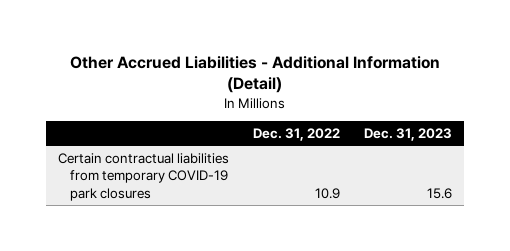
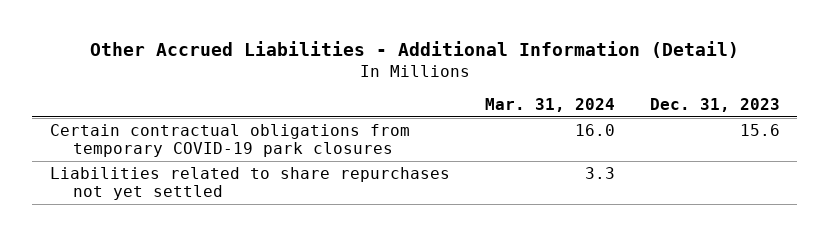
- | Dec. 31, 2022 | Dec. 31, 2023
+ | Mar. 31, 2024 | Dec. 31, 2023
- Certain contractual liabilities from temporary COVID-19 park closures | 10.9 | 15.6
+ Certain contractual obligations from temporary COVID-19 park closures | 16.0 | 15.6
+ Liabilities related to share repurchases not yet settled | 3.3 |

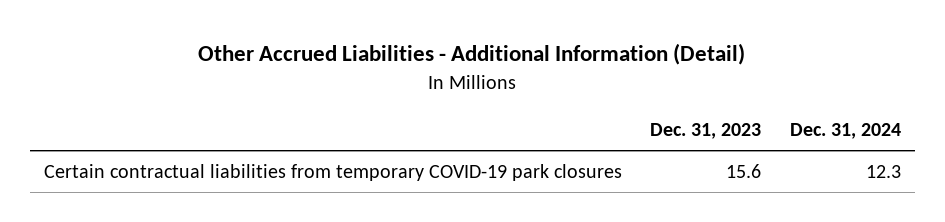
- | Mar. 31, 2024 | Dec. 31, 2023
+ | Dec. 31, 2023 | Dec. 31, 2024
- Certain contractual obligations from temporary COVID-19 park closures | 16.0 | 15.6
- Liabilities related to share repurchases not yet settled | 3.3 |
+ Certain contractual liabilities from temporary COVID-19 park closures | 15.6 | 12.3

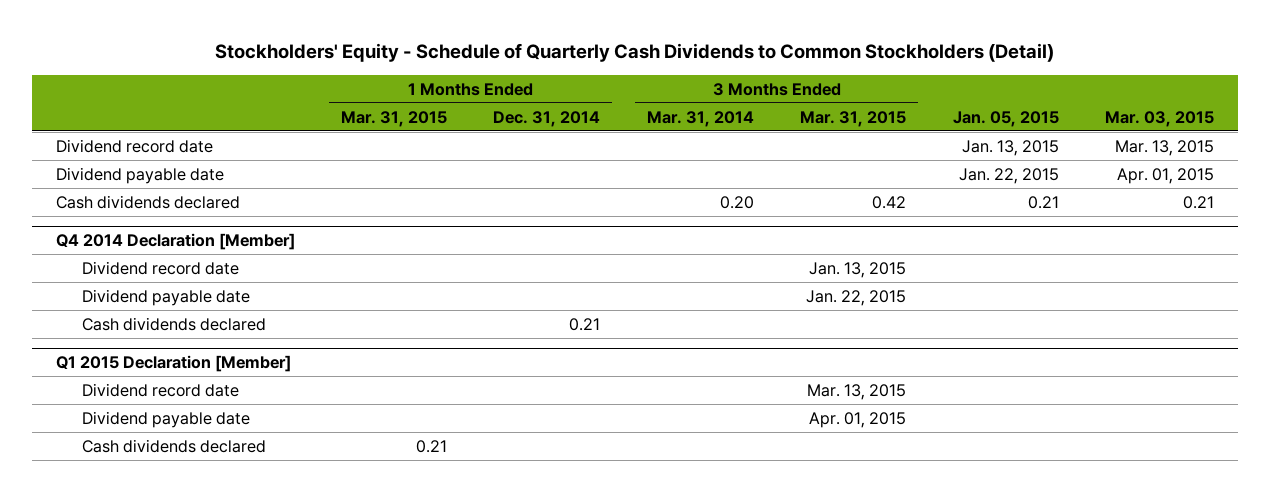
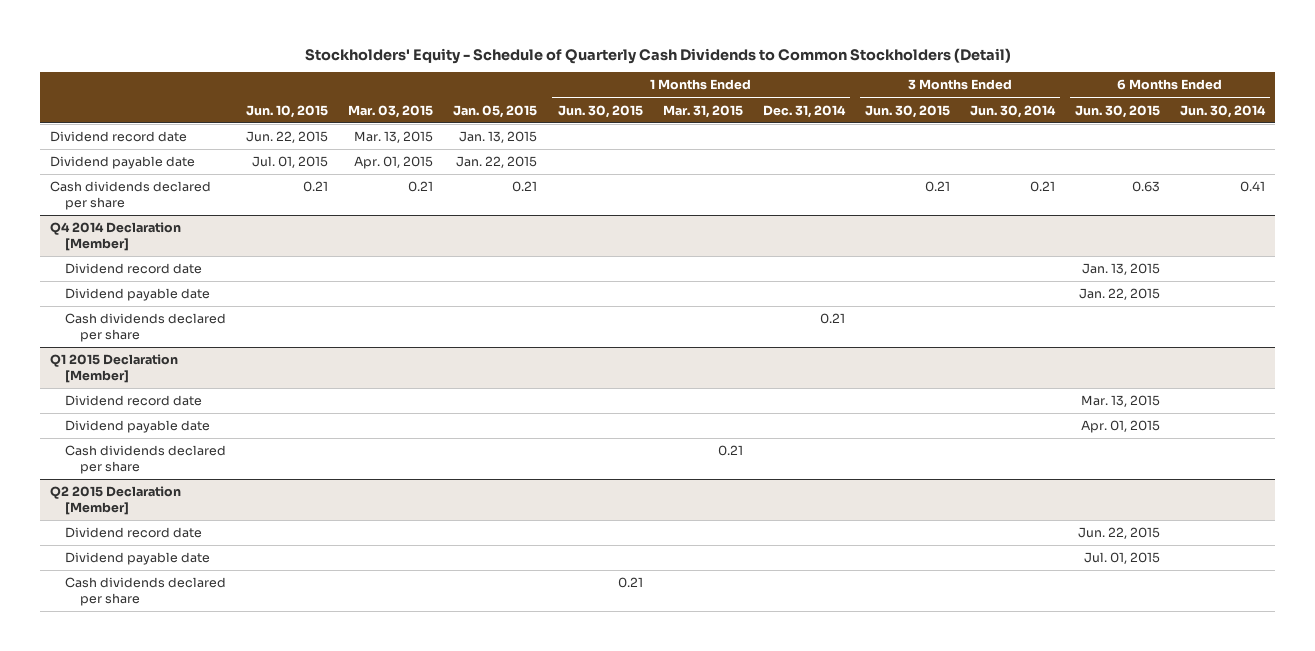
- | 1 Months Ended Mar. 31, 2015 | 1 Months Ended Dec. 31, 2014 | 3 Months Ended Mar. 31, 2014 | 3 Months Ended Mar. 31, 2015 | Jan. 05, 2015 | Mar. 03, 2015
+ | Jun. 10, 2015 | Mar. 03, 2015 | Jan. 05, 2015 | 1 Months Ended Jun. 30, 2015 | 1 Months Ended Mar. 31, 2015 | 1 Months Ended Dec. 31, 2014 | 3 Months Ended Jun. 30, 2015 | 3 Months Ended Jun. 30, 2014 | 6 Months Ended Jun. 30, 2015 | 6 Months Ended Jun. 30, 2014
- Cash dividends declared | | | 0.20 | 0.42 | 0.21 | 0.21
+ Cash dividends declared per share | 0.21 | 0.21 | 0.21 | | | | 0.21 | 0.21 | 0.63 | 0.41
@ Q4 2014 Declaration [Member]
- Cash dividends declared | | 0.21 | | | |
+ Cash dividends declared per share | | | | | | 0.21 | | | |
@ Q1 2015 Declaration [Member]
- Cash dividends declared | 0.21 | | | | |
+ Cash dividends declared per share | | | | | 0.21 | | | | |
+ Q2 2015 Declaration [Member]
+ Dividend record date | | | | | | | | | Jun. 22, 2015 |
+ Dividend payable date | | | | | | | | | Jul. 01, 2015 |
+ Cash dividends declared per share | | | | 0.21 | | | | | |

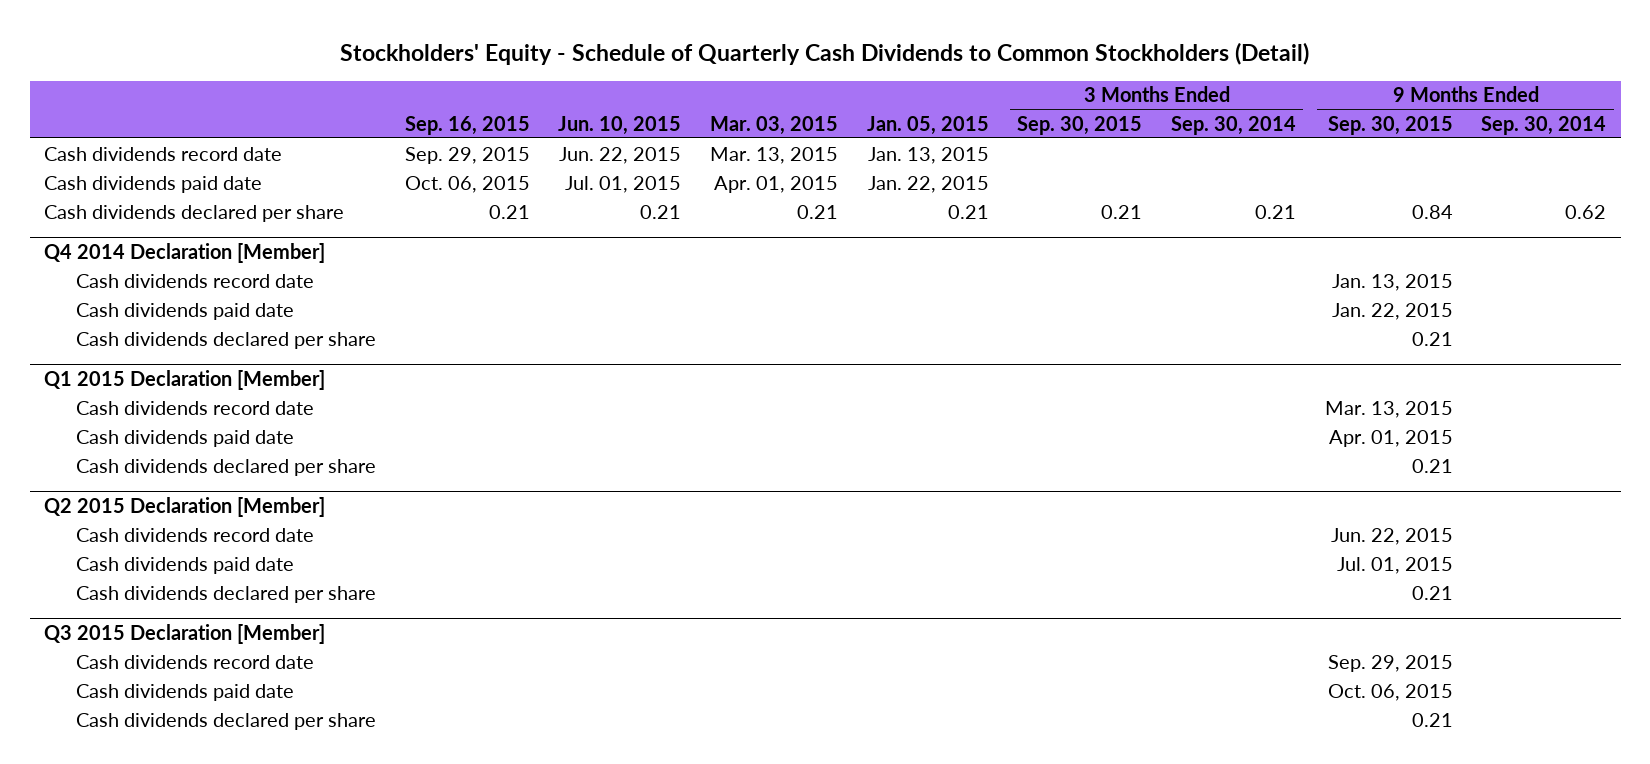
- | Jun. 10, 2015 | Mar. 03, 2015 | Jan. 05, 2015 | 1 Months Ended Jun. 30, 2015 | 1 Months Ended Mar. 31, 2015 | 1 Months Ended Dec. 31, 2014 | 3 Months Ended Jun. 30, 2015 | 3 Months Ended Jun. 30, 2014 | 6 Months Ended Jun. 30, 2015 | 6 Months Ended Jun. 30, 2014
+ | Sep. 16, 2015 | Jun. 10, 2015 | Mar. 03, 2015 | Jan. 05, 2015 | 3 Months Ended Sep. 30, 2015 | 3 Months Ended Sep. 30, 2014 | 9 Months Ended Sep. 30, 2015 | 9 Months Ended Sep. 30, 2014
- Dividend record date | Jun. 22, 2015 | Mar. 13, 2015 | Jan. 13, 2015 | | | | | | |
- Dividend payable date | Jul. 01, 2015 | Apr. 01, 2015 | Jan. 22, 2015 | | | | | | |
+ Cash dividends record date | Sep. 29, 2015 | Jun. 22, 2015 | Mar. 13, 2015 | Jan. 13, 2015 | | | |
+ Cash dividends paid date | Oct. 06, 2015 | Jul. 01, 2015 | Apr. 01, 2015 | Jan. 22, 2015 | | | |
@ Q4 2014 Declaration [Member]
- Dividend record date | | | | | | | | | Jan. 13, 2015 |
- Dividend payable date | | | | | | | | | Jan. 22, 2015 |
+ Cash dividends record date | | | | | | | Jan. 13, 2015 |
+ Cash dividends paid date | | | | | | | Jan. 22, 2015 |
@ Q1 2015 Declaration [Member]
- Dividend record date | | | | | | | | | Mar. 13, 2015 |
- Dividend payable date | | | | | | | | | Apr. 01, 2015 |
+ Cash dividends record date | | | | | | | Mar. 13, 2015 |
+ Cash dividends paid date | | | | | | | Apr. 01, 2015 |
@ Q2 2015 Declaration [Member]
- Dividend record date | | | | | | | | | Jun. 22, 2015 |
- Dividend payable date | | | | | | | | | Jul. 01, 2015 |
+ Cash dividends record date | | | | | | | Jun. 22, 2015 |
+ Cash dividends paid date | | | | | | | Jul. 01, 2015 |
+ Q3 2015 Declaration [Member]
+ Cash dividends record date | | | | | | | Sep. 29, 2015 |
+ Cash dividends paid date | | | | | | | Oct. 06, 2015 |
+ Cash dividends declared per share | | | | | | | 0.21 |

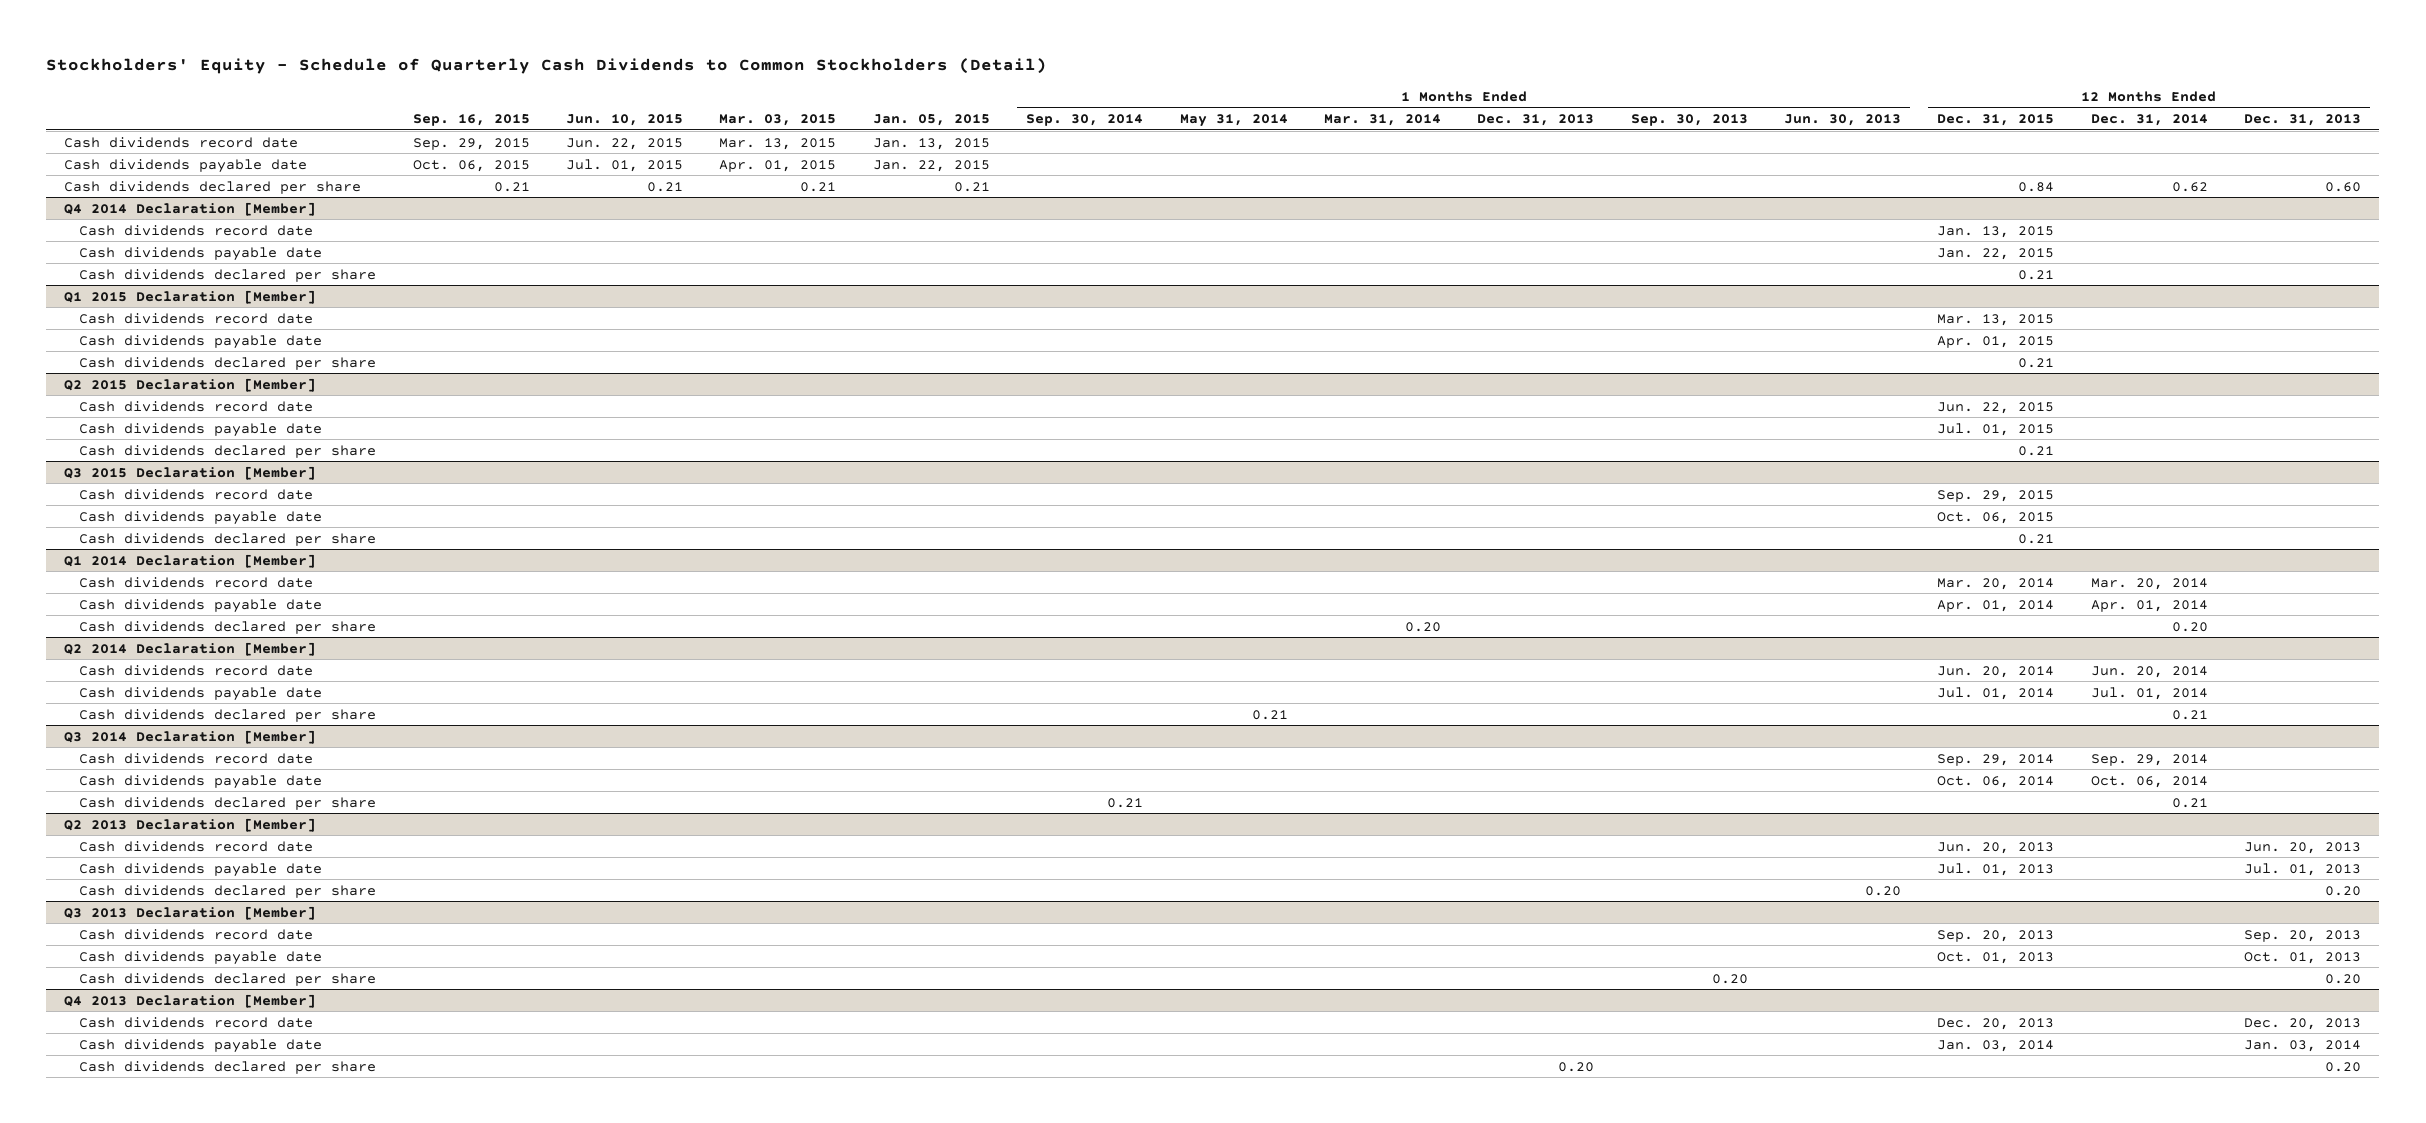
- | Sep. 16, 2015 | Jun. 10, 2015 | Mar. 03, 2015 | Jan. 05, 2015 | 3 Months Ended Sep. 30, 2015 | 3 Months Ended Sep. 30, 2014 | 9 Months Ended Sep. 30, 2015 | 9 Months Ended Sep. 30, 2014
+ | Sep. 16, 2015 | Jun. 10, 2015 | Mar. 03, 2015 | Jan. 05, 2015 | 1 Months Ended Sep. 30, 2014 | 1 Months Ended May 31, 2014 | 1 Months Ended Mar. 31, 2014 | 1 Months Ended Dec. 31, 2013 | 1 Months Ended Sep. 30, 2013 | 1 Months Ended Jun. 30, 2013 | 12 Months Ended Dec. 31, 2015 | 12 Months Ended Dec. 31, 2014 | 12 Months Ended Dec. 31, 2013
- Cash dividends paid date | Oct. 06, 2015 | Jul. 01, 2015 | Apr. 01, 2015 | Jan. 22, 2015 | | | |
+ Cash dividends payable date | Oct. 06, 2015 | Jul. 01, 2015 | Apr. 01, 2015 | Jan. 22, 2015 | | | | | | | | |
@ Q4 2014 Declaration [Member]
- Cash dividends paid date | | | | | | | Jan. 22, 2015 |
+ Cash dividends payable date | | | | | | | | | | | Jan. 22, 2015 | |
@ Q1 2015 Declaration [Member]
- Cash dividends paid date | | | | | | | Apr. 01, 2015 |
+ Cash dividends payable date | | | | | | | | | | | Apr. 01, 2015 | |
@ Q2 2015 Declaration [Member]
- Cash dividends paid date | | | | | | | Jul. 01, 2015 |
+ Cash dividends payable date | | | | | | | | | | | Jul. 01, 2015 | |
@ Q3 2015 Declaration [Member]
- Cash dividends paid date | | | | | | | Oct. 06, 2015 |
+ Cash dividends payable date | | | | | | | | | | | Oct. 06, 2015 | |
+ Q1 2014 Declaration [Member]
+ Cash dividends record date | | | | | | | | | | | Mar. 20, 2014 | Mar. 20, 2014 |
+ Cash dividends payable date | | | | | | | | | | | Apr. 01, 2014 | Apr. 01, 2014 |
+ Cash dividends declared per share | | | | | | | 0.20 | | | | | 0.20 |
+ Q2 2014 Declaration [Member]
+ Cash dividends record date | | | | | | | | | | | Jun. 20, 2014 | Jun. 20, 2014 |
+ Cash dividends payable date | | | | | | | | | | | Jul. 01, 2014 | Jul. 01, 2014 |
+ Cash dividends declared per share | | | | | | 0.21 | | | | | | 0.21 |
+ Q3 2014 Declaration [Member]
+ Cash dividends record date | | | | | | | | | | | Sep. 29, 2014 | Sep. 29, 2014 |
+ Cash dividends payable date | | | | | | | | | | | Oct. 06, 2014 | Oct. 06, 2014 |
+ Cash dividends declared per share | | | | | 0.21 | | | | | | | 0.21 |
+ Q2 2013 Declaration [Member]
+ Cash dividends record date | | | | | | | | | | | Jun. 20, 2013 | | Jun. 20, 2013
+ Cash dividends payable date | | | | | | | | | | | Jul. 01, 2013 | | Jul. 01, 2013
+ Cash dividends declared per share | | | | | | | | | | 0.20 | | | 0.20
+ Q3 2013 Declaration [Member]
+ Cash dividends record date | | | | | | | | | | | Sep. 20, 2013 | | Sep. 20, 2013
+ Cash dividends payable date | | | | | | | | | | | Oct. 01, 2013 | | Oct. 01, 2013
+ Cash dividends declared per share | | | | | | | | | 0.20 | | | | 0.20
+ Q4 2013 Declaration [Member]
+ Cash dividends record date | | | | | | | | | | | Dec. 20, 2013 | | Dec. 20, 2013
+ Cash dividends payable date | | | | | | | | | | | Jan. 03, 2014 | | Jan. 03, 2014
+ Cash dividends declared per share | | | | | | | | 0.20 | | | | | 0.20

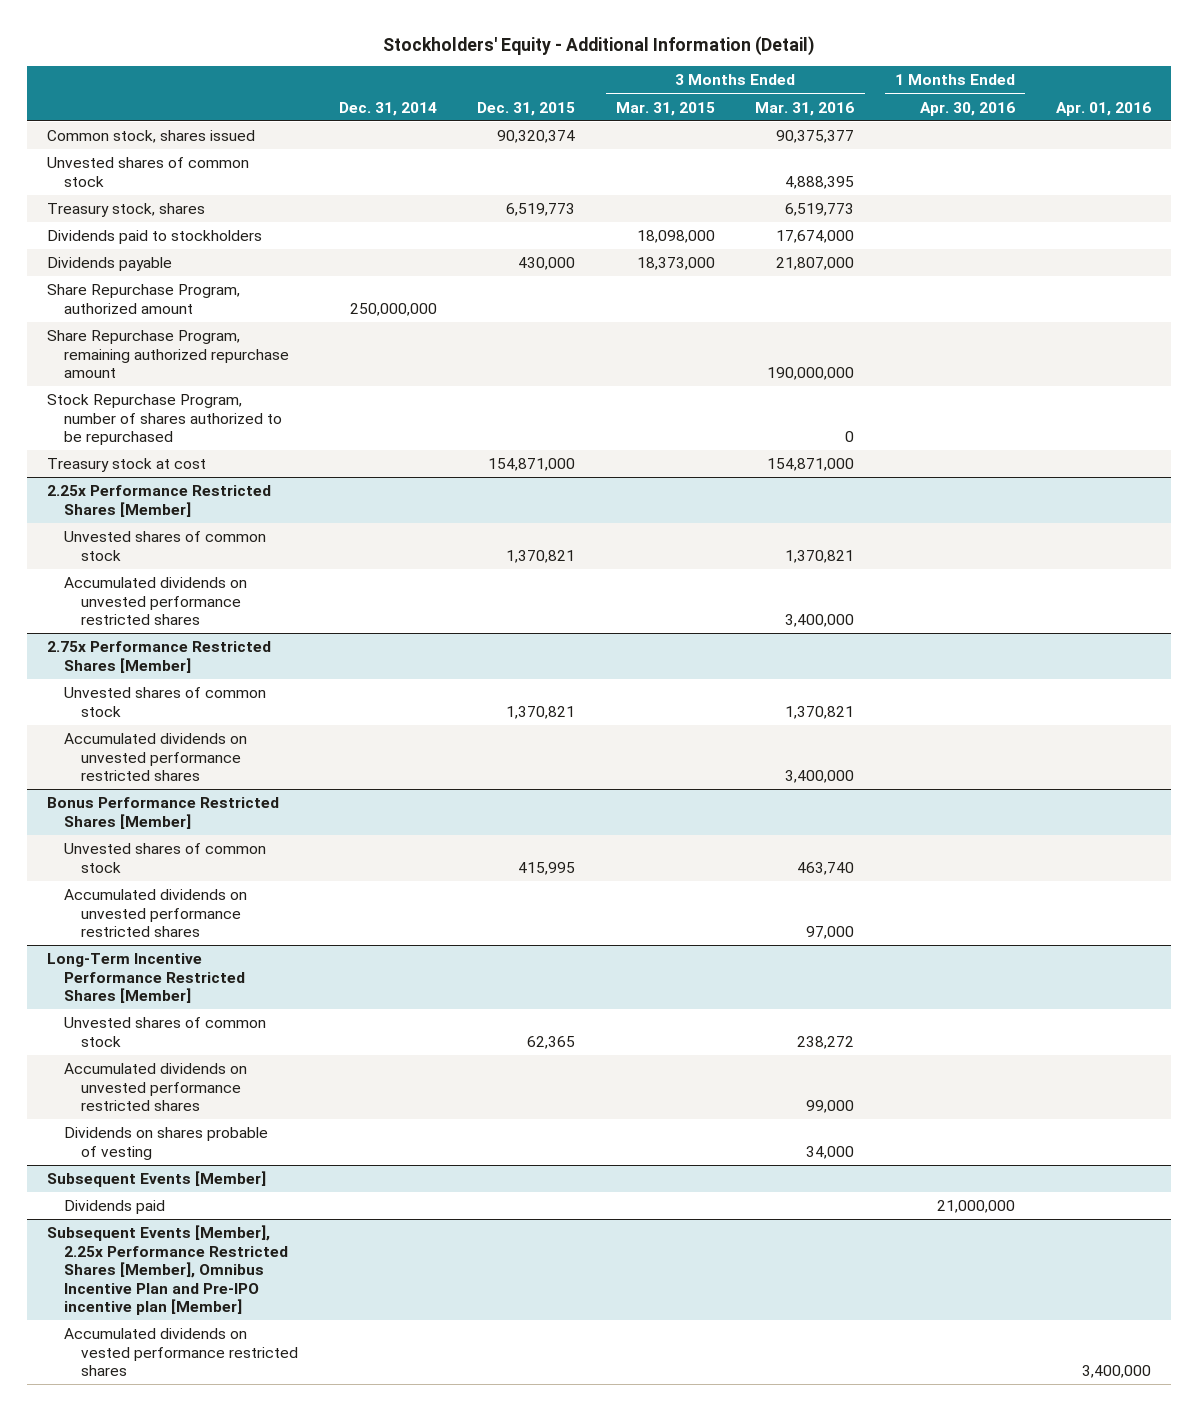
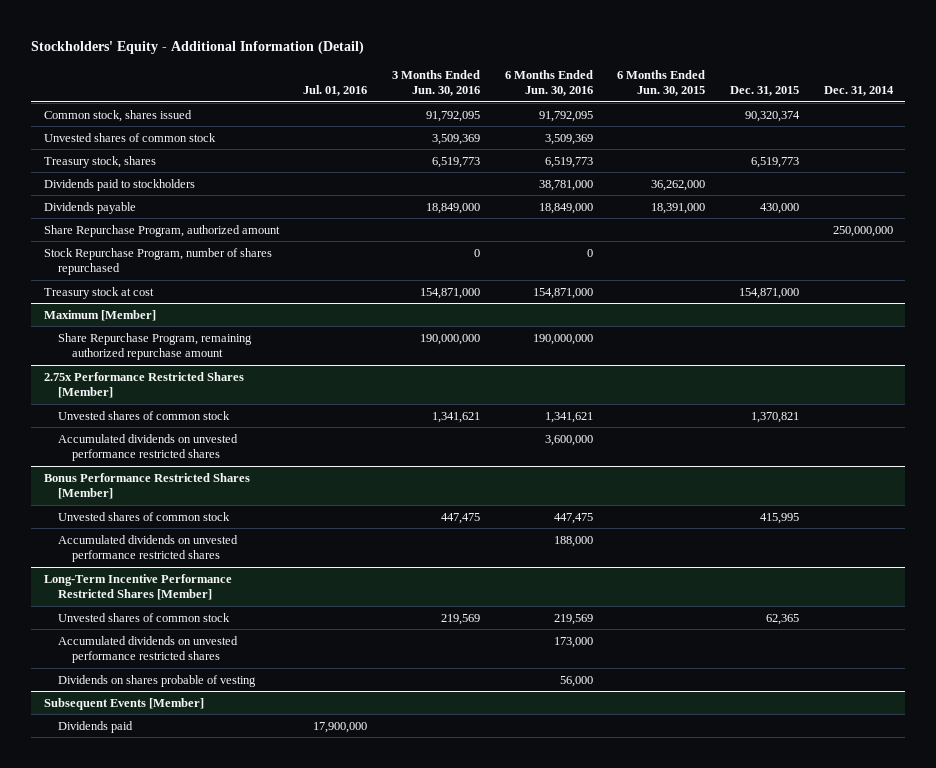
- | Dec. 31, 2014 | Dec. 31, 2015 | 3 Months Ended Mar. 31, 2015 | 3 Months Ended Mar. 31, 2016 | 1 Months Ended Apr. 30, 2016 | Apr. 01, 2016
+ | Jul. 01, 2016 | 3 Months Ended Jun. 30, 2016 | 6 Months Ended Jun. 30, 2016 | 6 Months Ended Jun. 30, 2015 | Dec. 31, 2015 | Dec. 31, 2014
- Share Repurchase Program, remaining authorized repurchase amount | | | | 190,000,000 | |
- Stock Repurchase Program, number of shares authorized to be repurchased | | | | 0 | |
+ Stock Repurchase Program, number of shares repurchased | | 0 | 0 | | |
- 2.25x Performance Restricted Shares [Member]
- Unvested shares of common stock | | 1,370,821 | | 1,370,821 | |
- Accumulated dividends on unvested performance restricted shares | | | | 3,400,000 | |
+ Maximum [Member]
+ Share Repurchase Program, remaining authorized repurchase amount | | 190,000,000 | 190,000,000 | | |
- Subsequent Events [Member], 2.25x Performance Restricted Shares [Member], Omnibus Incentive Plan and Pre-IPO incentive plan [Member]
- Accumulated dividends on vested performance restricted shares | | | | | | 3,400,000

